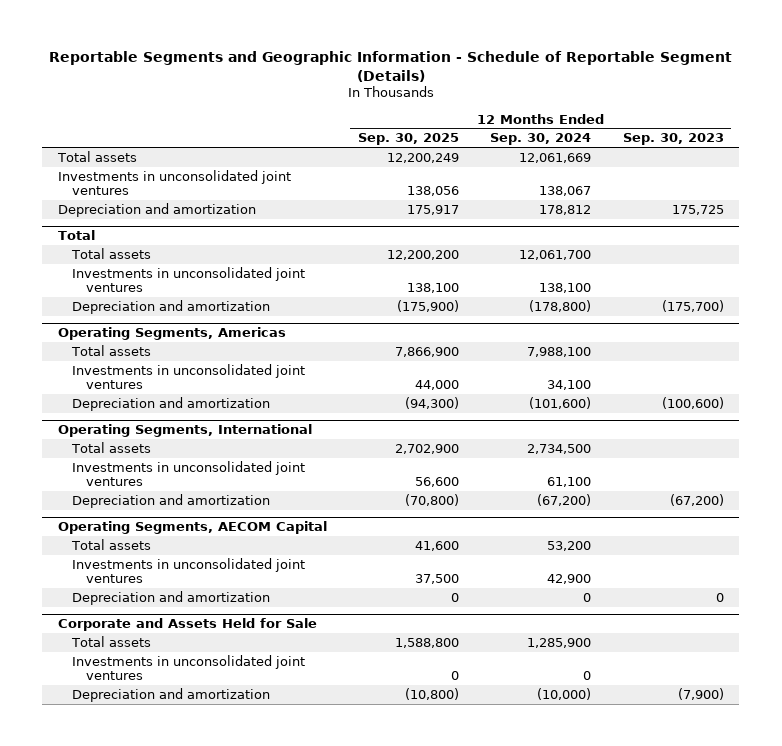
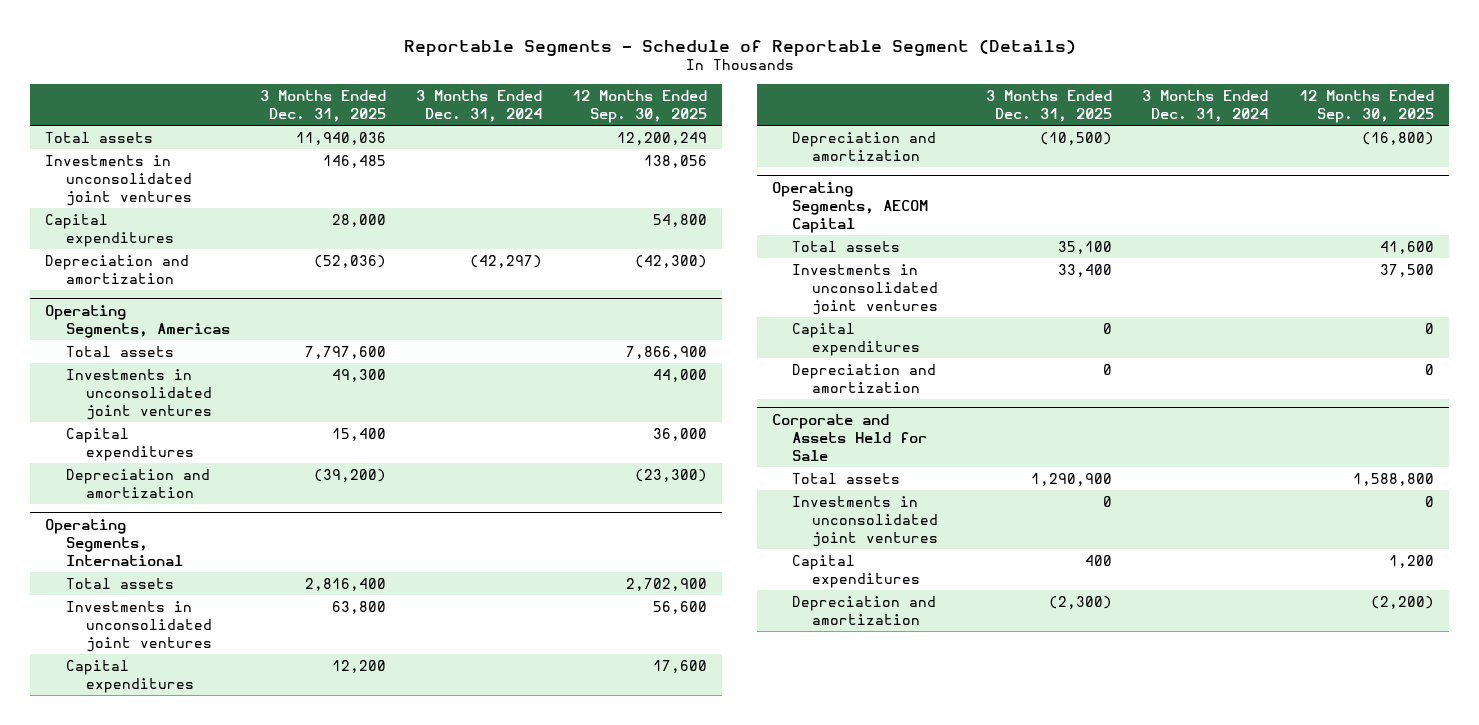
- Reportable Segments and Geographic Information - Schedule of Reportable Segment (Details)
+ Reportable Segments - Schedule of Reportable Segment (Details)
- | 12 Months Ended Sep. 30, 2025 | 12 Months Ended Sep. 30, 2024 | 12 Months Ended Sep. 30, 2023
+ | 3 Months Ended Dec. 31, 2025 | 3 Months Ended Dec. 31, 2024 | 12 Months Ended Sep. 30, 2025
- Depreciation and amortization | 175,917 | 178,812 | 175,725
- Total
- Total assets | 12,200,200 | 12,061,700 |
- Investments in unconsolidated joint ventures | 138,100 | 138,100 |
- Depreciation and amortization | (175,900) | (178,800) | (175,700)
+ Capital expenditures | 28,000 | | 54,800
+ Depreciation and amortization | (52,036) | (42,297) | (42,300)
@ Operating Segments, Americas
- Depreciation and amortization | (94,300) | (101,600) | (100,600)
+ Capital expenditures | 15,400 | | 36,000
+ Depreciation and amortization | (39,200) | | (23,300)
@ Operating Segments, International
- Depreciation and amortization | (70,800) | (67,200) | (67,200)
+ Capital expenditures | 12,200 | | 17,600
+ Depreciation and amortization | (10,500) | | (16,800)
@ Operating Segments, AECOM Capital
+ Capital expenditures | 0 | | 0
@ Corporate and Assets Held for Sale
- Depreciation and amortization | (10,800) | (10,000) | (7,900)
+ Capital expenditures | 400 | | 1,200
+ Depreciation and amortization | (2,300) | | (2,200)

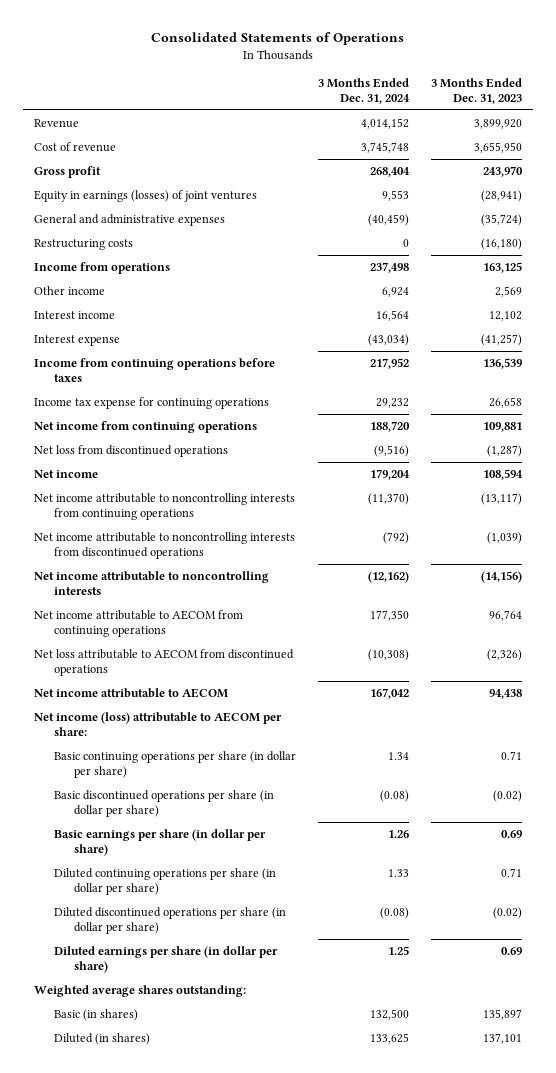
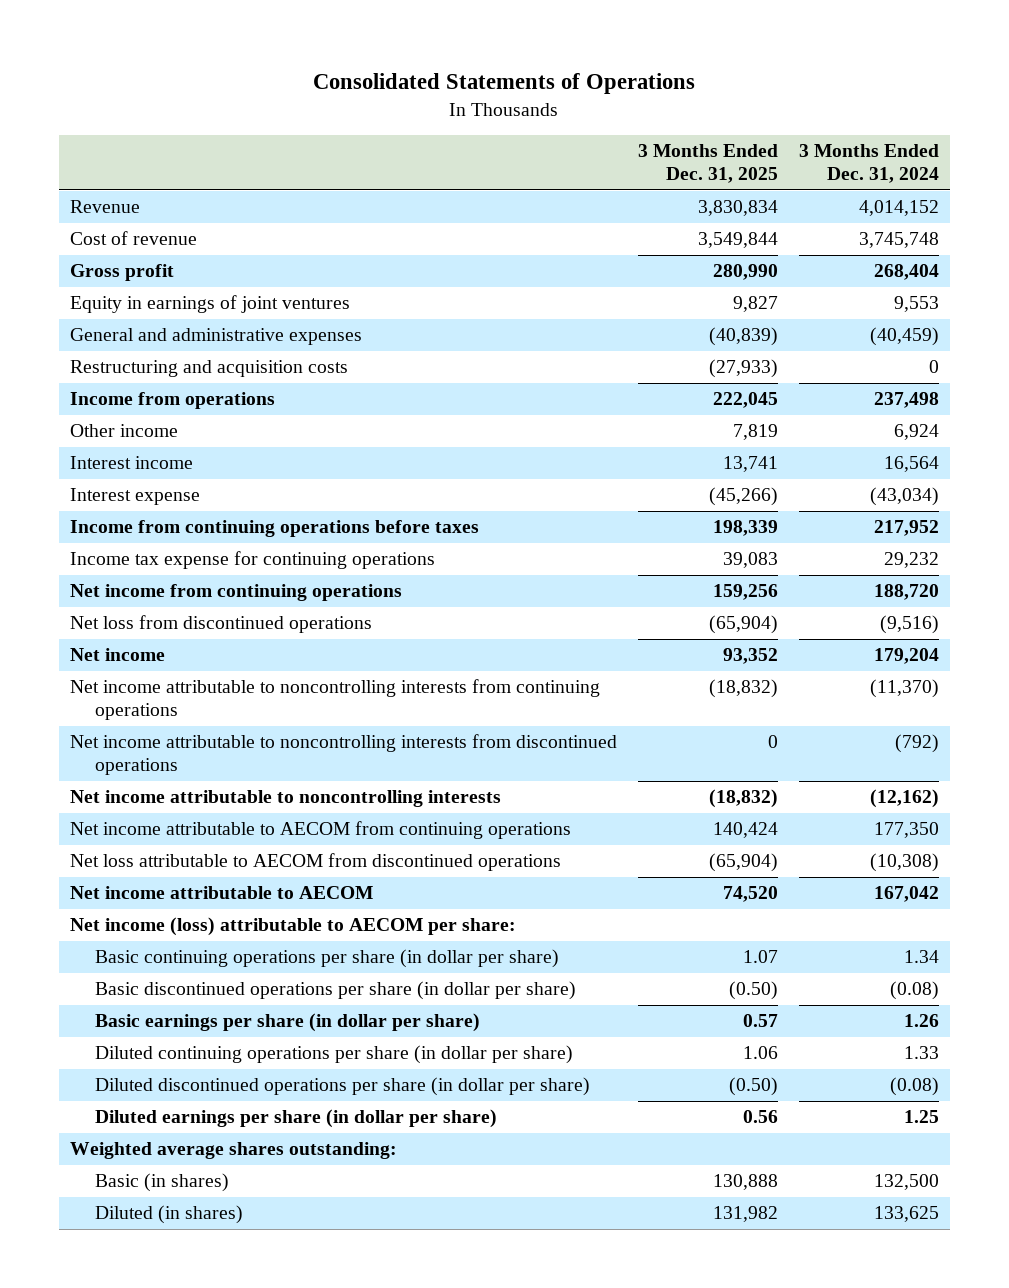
- | 3 Months Ended Dec. 31, 2024 | 3 Months Ended Dec. 31, 2023
+ | 3 Months Ended Dec. 31, 2025 | 3 Months Ended Dec. 31, 2024
- Equity in earnings (losses) of joint ventures | 9,553 | (28,941)
+ Equity in earnings of joint ventures | 9,827 | 9,553
- Restructuring costs | 0 | (16,180)
+ Restructuring and acquisition costs | (27,933) | 0

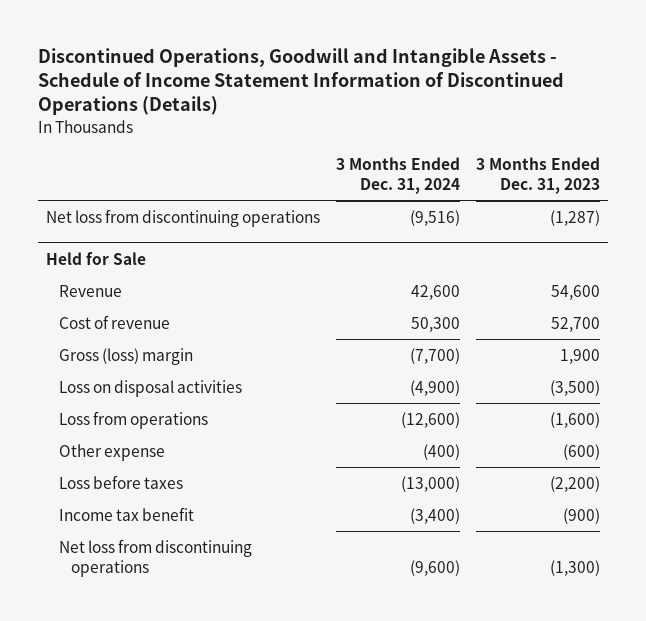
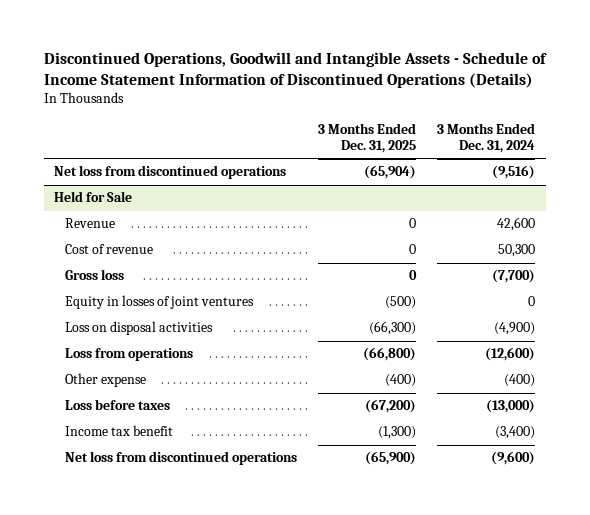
- | 3 Months Ended Dec. 31, 2024 | 3 Months Ended Dec. 31, 2023
+ | 3 Months Ended Dec. 31, 2025 | 3 Months Ended Dec. 31, 2024
- Net loss from discontinuing operations | (9,516) | (1,287)
+ Net loss from discontinued operations | (65,904) | (9,516)
@ Held for Sale
- Gross (loss) margin | (7,700) | 1,900
+ Gross loss | 0 | (7,700)
+ Equity in losses of joint ventures | (500) | 0
- Net loss from discontinuing operations | (9,600) | (1,300)
+ Net loss from discontinued operations | (65,900) | (9,600)

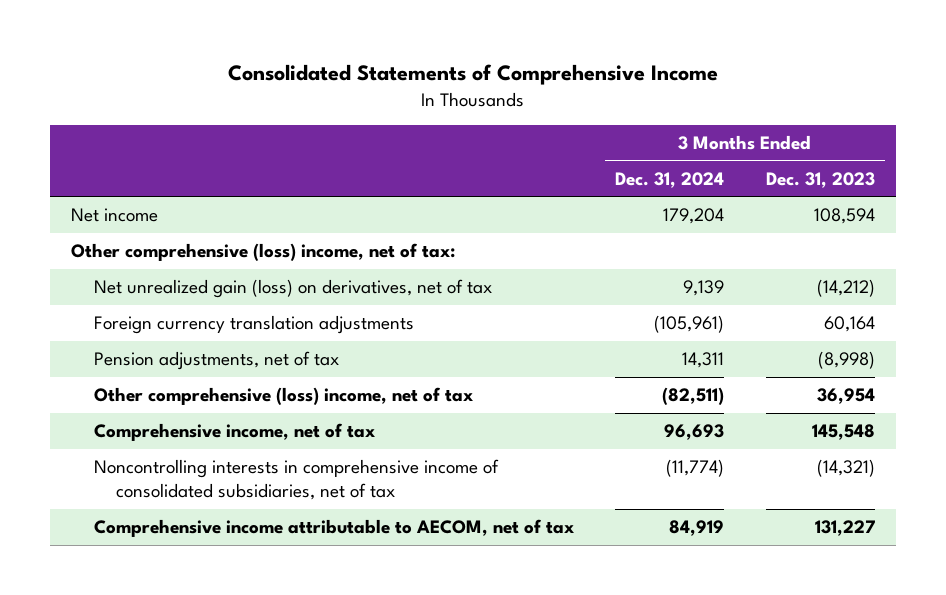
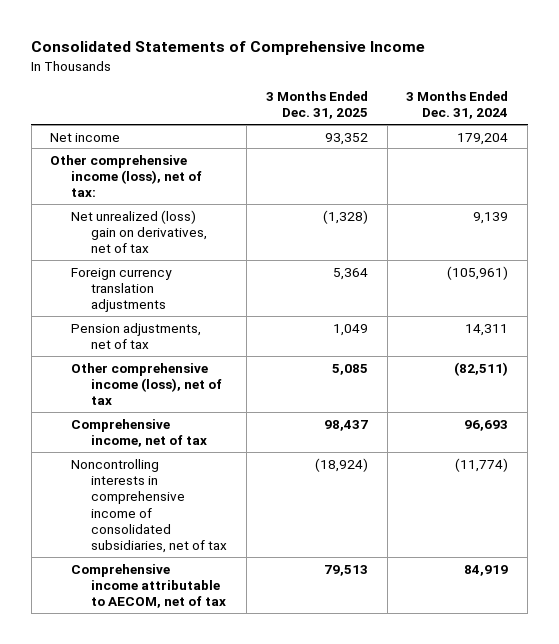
- | 3 Months Ended Dec. 31, 2024 | 3 Months Ended Dec. 31, 2023
+ | 3 Months Ended Dec. 31, 2025 | 3 Months Ended Dec. 31, 2024
- Other comprehensive (loss) income, net of tax:
- Net unrealized gain (loss) on derivatives, net of tax | 9,139 | (14,212)
+ Other comprehensive income (loss), net of tax:
+ Net unrealized (loss) gain on derivatives, net of tax | (1,328) | 9,139
- Other comprehensive (loss) income, net of tax | (82,511) | 36,954
+ Other comprehensive income (loss), net of tax | 5,085 | (82,511)

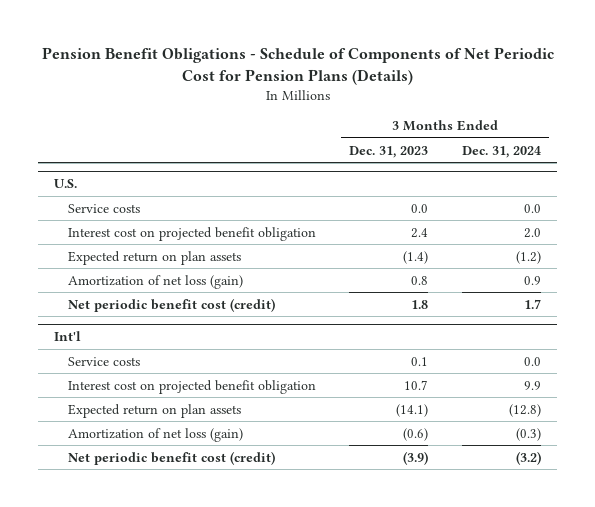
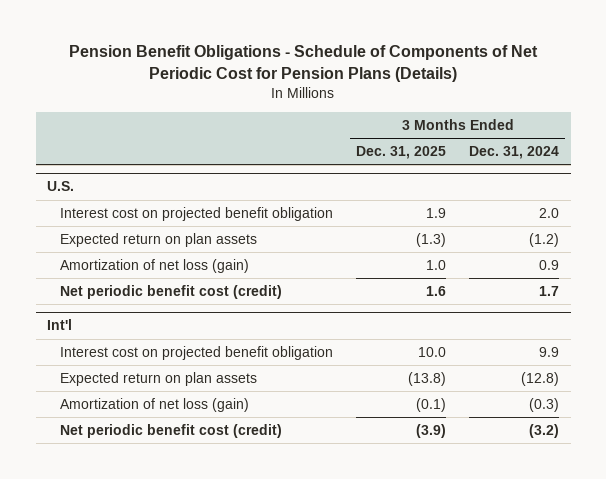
- | 3 Months Ended Dec. 31, 2023 | 3 Months Ended Dec. 31, 2024
+ | 3 Months Ended Dec. 31, 2025 | 3 Months Ended Dec. 31, 2024
@ U.S.
- Service costs | 0.0 | 0.0
@ Int'l
- Service costs | 0.1 | 0.0

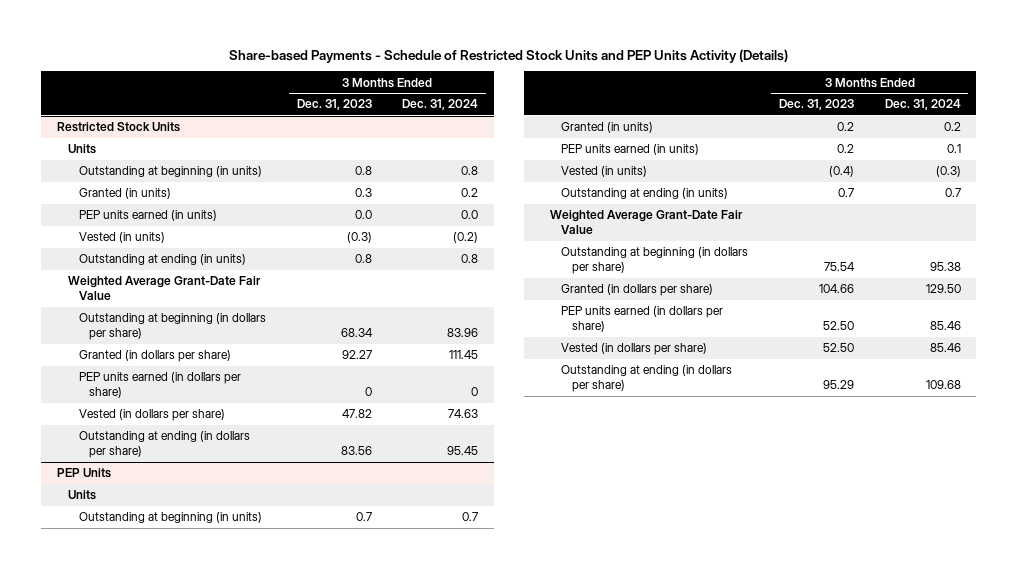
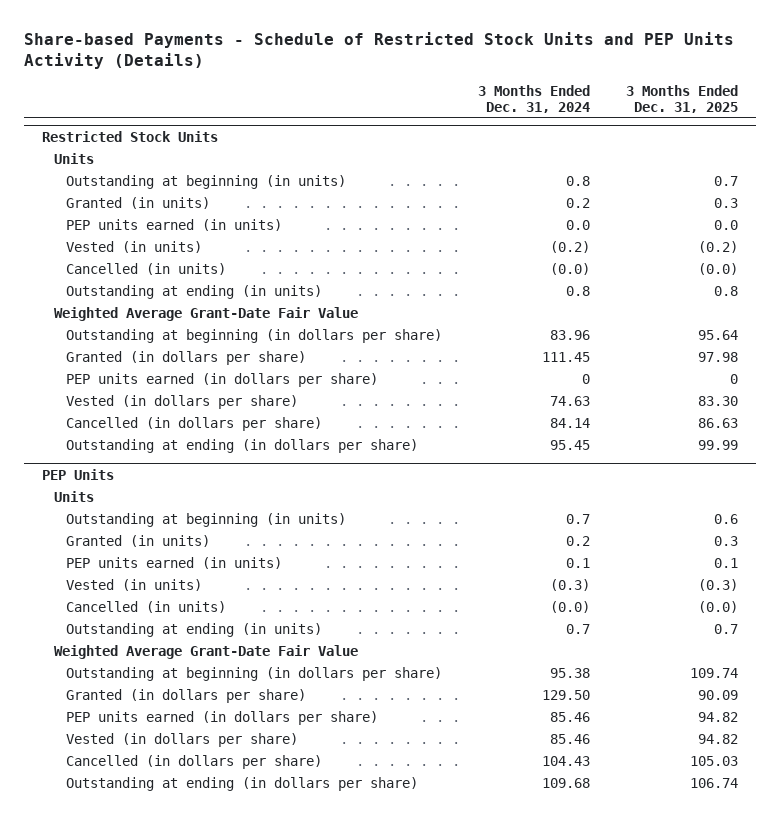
- | 3 Months Ended Dec. 31, 2023 | 3 Months Ended Dec. 31, 2024
+ | 3 Months Ended Dec. 31, 2024 | 3 Months Ended Dec. 31, 2025
@ Restricted Stock Units
+ Cancelled (in units) | (0.0) | (0.0)
+ Cancelled (in dollars per share) | 84.14 | 86.63
@ PEP Units
+ Cancelled (in units) | (0.0) | (0.0)
+ Cancelled (in dollars per share) | 104.43 | 105.03

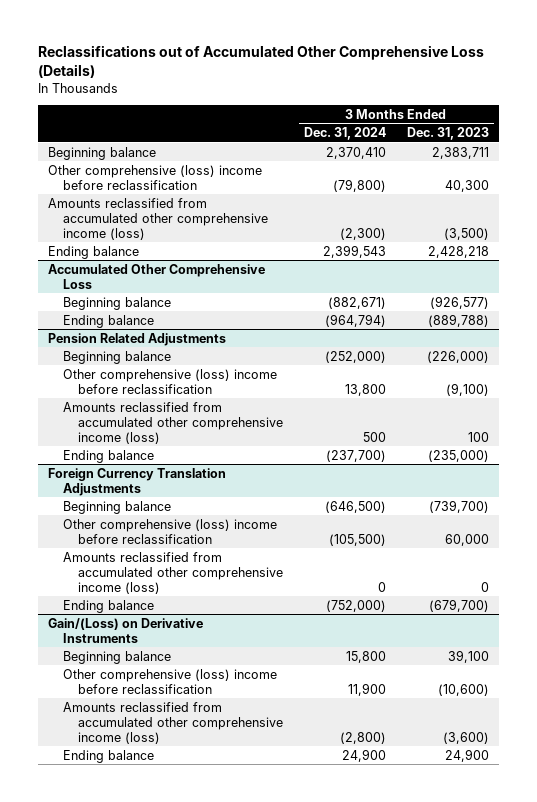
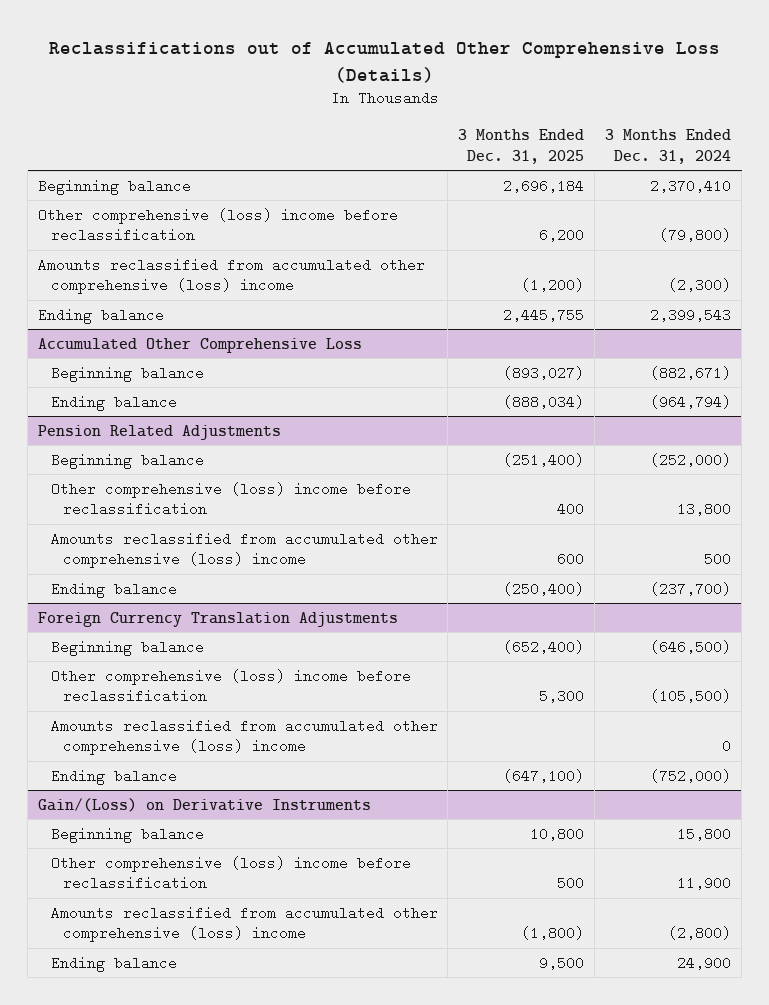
- | 3 Months Ended Dec. 31, 2024 | 3 Months Ended Dec. 31, 2023
+ | 3 Months Ended Dec. 31, 2025 | 3 Months Ended Dec. 31, 2024
- Amounts reclassified from accumulated other comprehensive income (loss) | (2,300) | (3,500)
+ Amounts reclassified from accumulated other comprehensive (loss) income | (1,200) | (2,300)
@ Pension Related Adjustments
- Amounts reclassified from accumulated other comprehensive income (loss) | 500 | 100
+ Amounts reclassified from accumulated other comprehensive (loss) income | 600 | 500
@ Foreign Currency Translation Adjustments
- Amounts reclassified from accumulated other comprehensive income (loss) | 0 | 0
+ Amounts reclassified from accumulated other comprehensive (loss) income | | 0
@ Gain/(Loss) on Derivative Instruments
- Amounts reclassified from accumulated other comprehensive income (loss) | (2,800) | (3,600)
+ Amounts reclassified from accumulated other comprehensive (loss) income | (1,800) | (2,800)

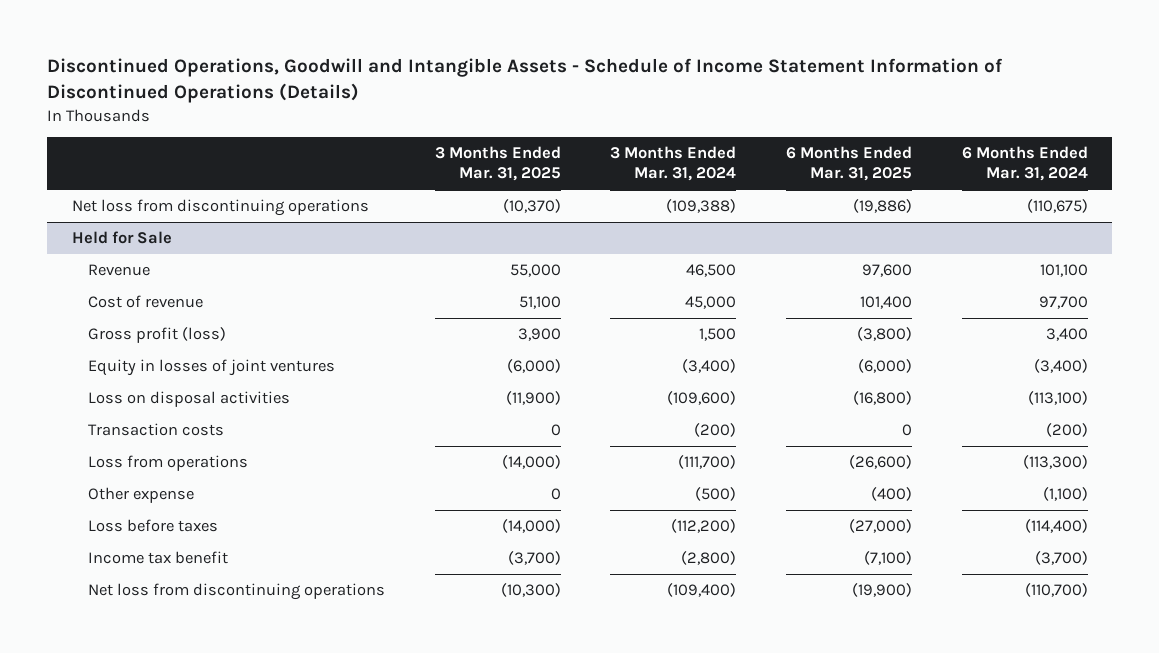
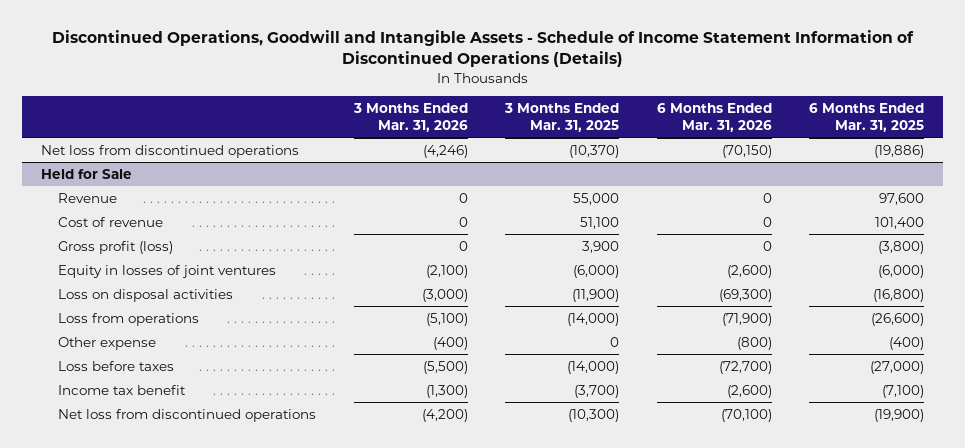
- | 3 Months Ended Mar. 31, 2025 | 3 Months Ended Mar. 31, 2024 | 6 Months Ended Mar. 31, 2025 | 6 Months Ended Mar. 31, 2024
+ | 3 Months Ended Mar. 31, 2026 | 3 Months Ended Mar. 31, 2025 | 6 Months Ended Mar. 31, 2026 | 6 Months Ended Mar. 31, 2025
- Net loss from discontinuing operations | (10,370) | (109,388) | (19,886) | (110,675)
+ Net loss from discontinued operations | (4,246) | (10,370) | (70,150) | (19,886)
@ Held for Sale
- Transaction costs | 0 | (200) | 0 | (200)
- Net loss from discontinuing operations | (10,300) | (109,400) | (19,900) | (110,700)
+ Net loss from discontinued operations | (4,200) | (10,300) | (70,100) | (19,900)

